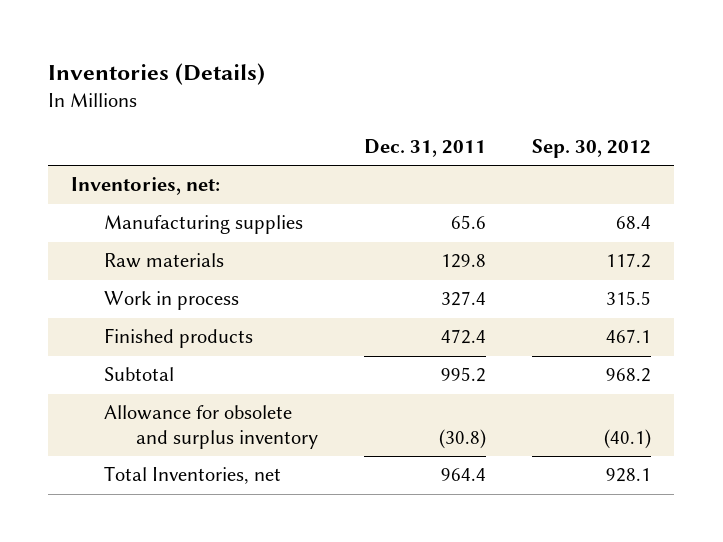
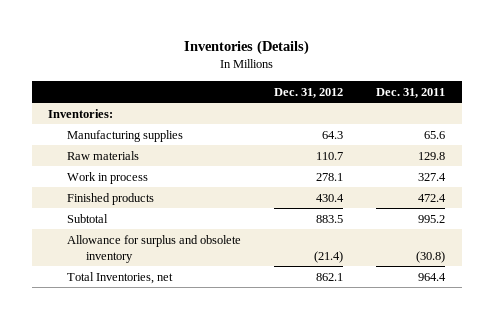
- | Dec. 31, 2011 | Sep. 30, 2012
+ | Dec. 31, 2012 | Dec. 31, 2011
- Inventories, net:
+ Inventories:
- Allowance for obsolete and surplus inventory | (30.8) | (40.1)
+ Allowance for surplus and obsolete inventory | (21.4) | (30.8)

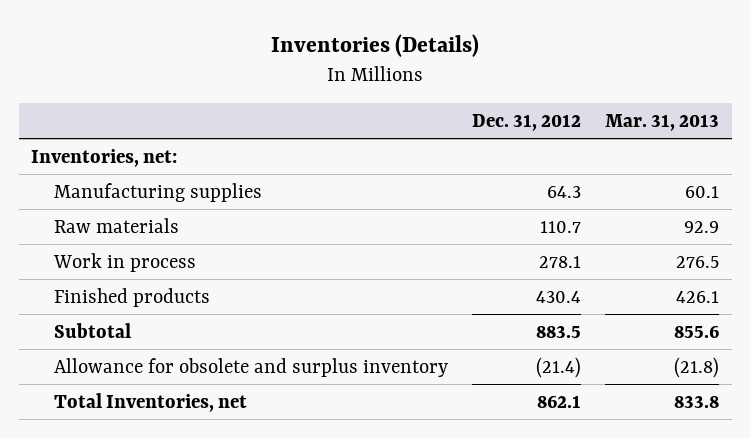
- | Dec. 31, 2012 | Dec. 31, 2011
+ | Dec. 31, 2012 | Mar. 31, 2013
- Inventories:
+ Inventories, net:
- Allowance for surplus and obsolete inventory | (21.4) | (30.8)
+ Allowance for obsolete and surplus inventory | (21.4) | (21.8)

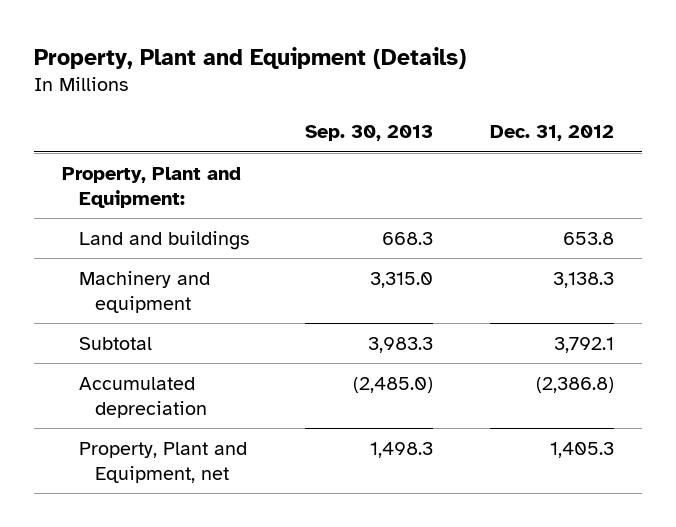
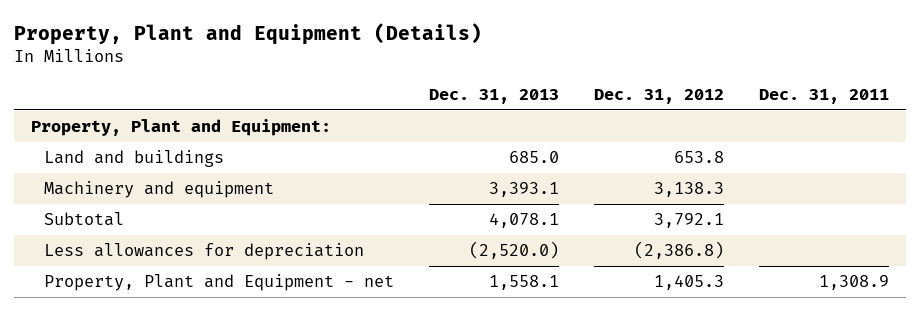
- | Sep. 30, 2013 | Dec. 31, 2012
+ | Dec. 31, 2013 | Dec. 31, 2012 | Dec. 31, 2011
- Accumulated depreciation | (2,485.0) | (2,386.8)
- Property, Plant and Equipment, net | 1,498.3 | 1,405.3
+ Less allowances for depreciation | (2,520.0) | (2,386.8) |
+ Property, Plant and Equipment - net | 1,558.1 | 1,405.3 | 1,308.9

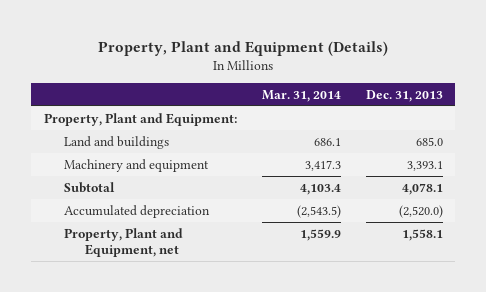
- | Dec. 31, 2013 | Dec. 31, 2012 | Dec. 31, 2011
+ | Mar. 31, 2014 | Dec. 31, 2013
- Less allowances for depreciation | (2,520.0) | (2,386.8) |
- Property, Plant and Equipment - net | 1,558.1 | 1,405.3 | 1,308.9
+ Accumulated depreciation | (2,543.5) | (2,520.0)
+ Property, Plant and Equipment, net | 1,559.9 | 1,558.1

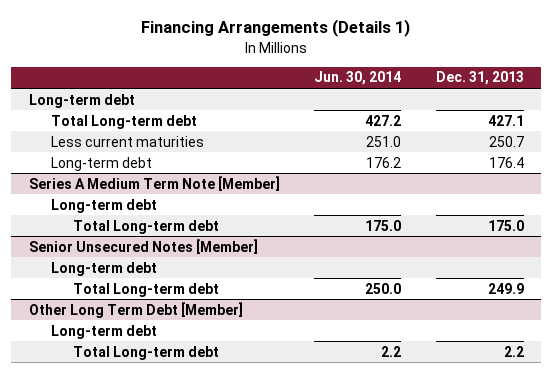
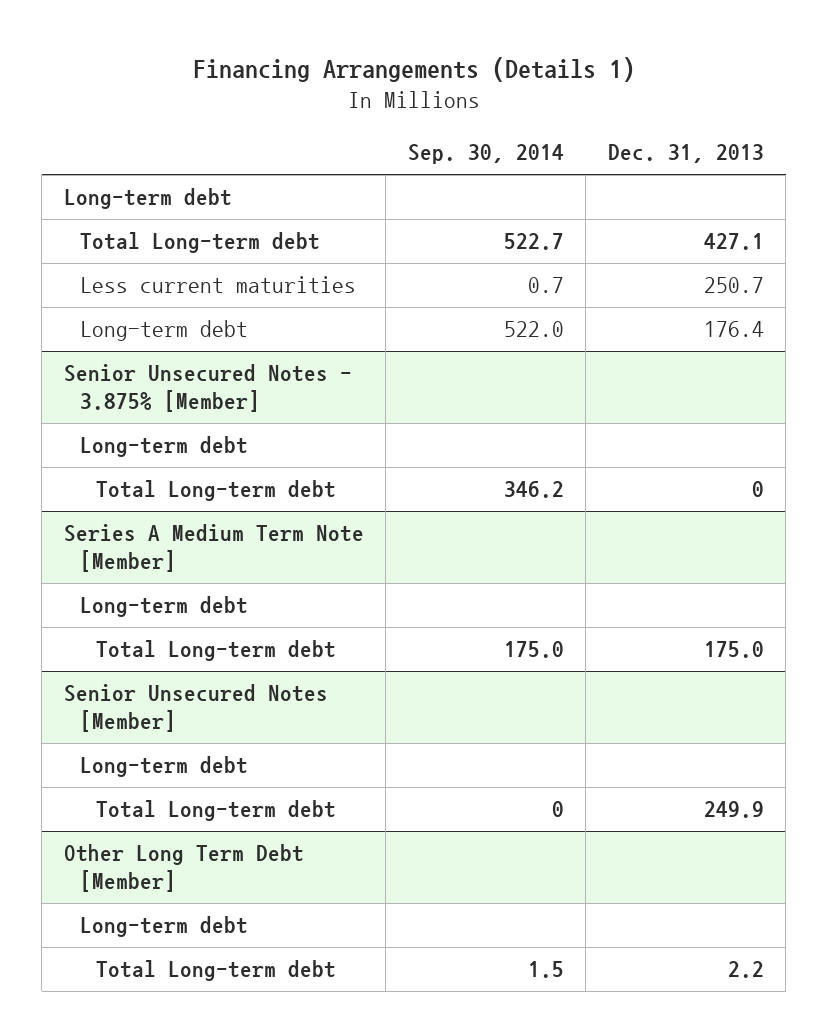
- | Jun. 30, 2014 | Dec. 31, 2013
+ | Sep. 30, 2014 | Dec. 31, 2013
+ Senior Unsecured Notes - 3.875% [Member]
+ Long-term debt
+ Total Long-term debt | 346.2 | 0

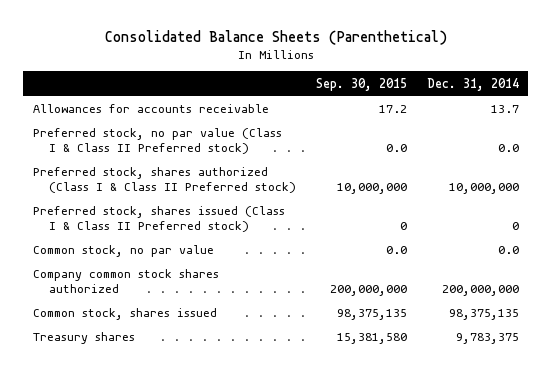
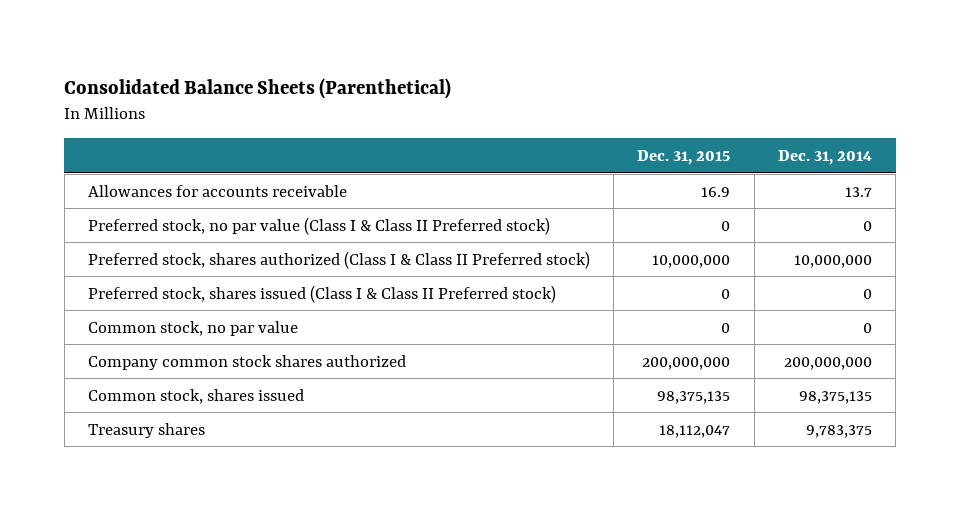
- | Sep. 30, 2015 | Dec. 31, 2014
+ | Dec. 31, 2015 | Dec. 31, 2014
- Preferred stock, no par value (Class I & Class II Preferred stock) | 0.0 | 0.0
+ Preferred stock, no par value (Class I & Class II Preferred stock) | 0 | 0
- Common stock, no par value | 0.0 | 0.0
+ Common stock, no par value | 0 | 0

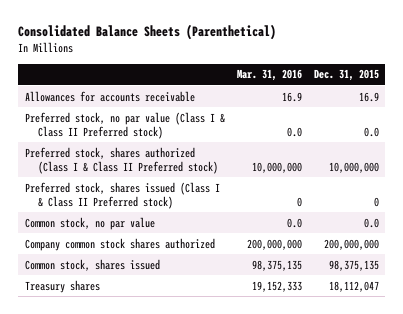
- | Dec. 31, 2015 | Dec. 31, 2014
+ | Mar. 31, 2016 | Dec. 31, 2015
- Preferred stock, no par value (Class I & Class II Preferred stock) | 0 | 0
+ Preferred stock, no par value (Class I & Class II Preferred stock) | 0.0 | 0.0
- Common stock, no par value | 0 | 0
+ Common stock, no par value | 0.0 | 0.0

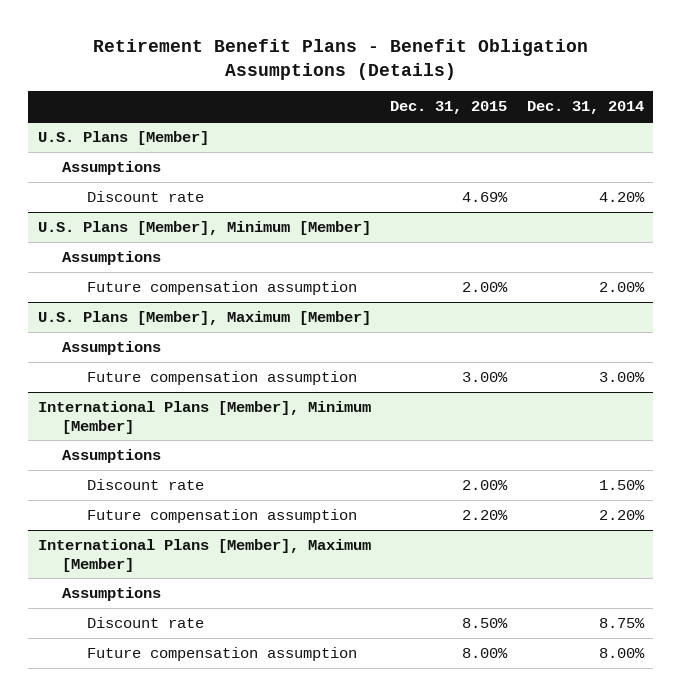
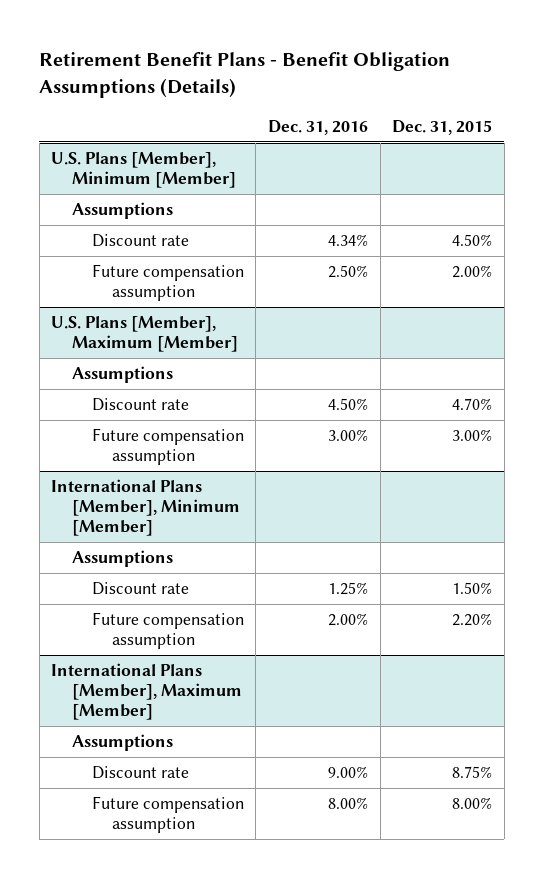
- | Dec. 31, 2015 | Dec. 31, 2014
+ | Dec. 31, 2016 | Dec. 31, 2015
- U.S. Plans [Member]
- Assumptions
- Discount rate | 4.69% | 4.20%
@ U.S. Plans [Member], Minimum [Member]
+ Discount rate | 4.34% | 4.50%
@ U.S. Plans [Member], Maximum [Member]
+ Discount rate | 4.50% | 4.70%
@ International Plans [Member], Minimum [Member]
- Discount rate | 2.00% | 1.50%
+ Discount rate | 1.25% | 1.50%
@ International Plans [Member], Maximum [Member]
- Discount rate | 8.50% | 8.75%
+ Discount rate | 9.00% | 8.75%

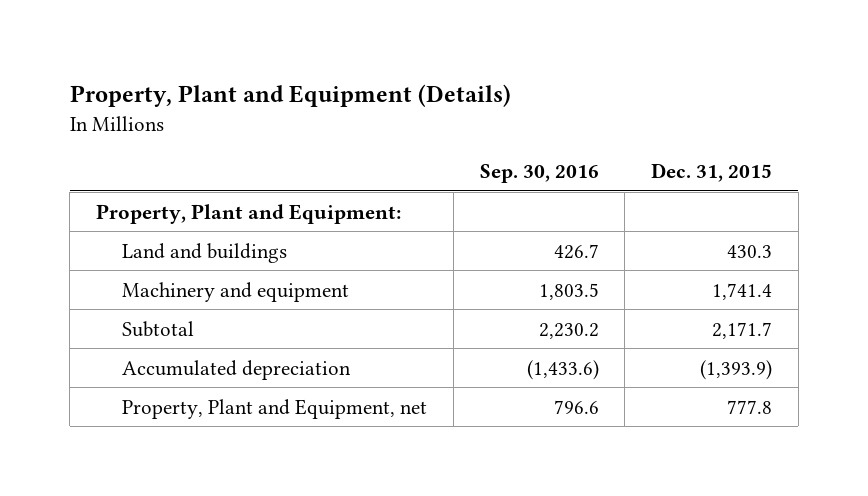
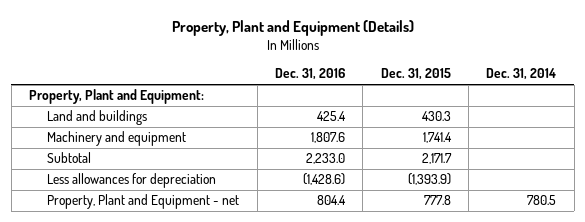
- | Sep. 30, 2016 | Dec. 31, 2015
+ | Dec. 31, 2016 | Dec. 31, 2015 | Dec. 31, 2014
- Accumulated depreciation | (1,433.6) | (1,393.9)
- Property, Plant and Equipment, net | 796.6 | 777.8
+ Less allowances for depreciation | (1,428.6) | (1,393.9) |
+ Property, Plant and Equipment - net | 804.4 | 777.8 | 780.5

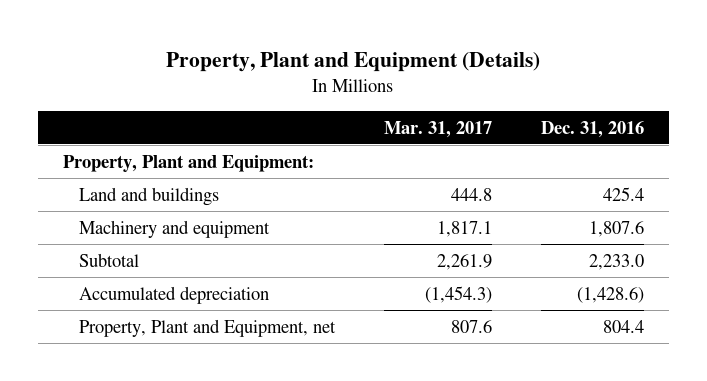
- | Dec. 31, 2016 | Dec. 31, 2015 | Dec. 31, 2014
+ | Mar. 31, 2017 | Dec. 31, 2016
- Less allowances for depreciation | (1,428.6) | (1,393.9) |
- Property, Plant and Equipment - net | 804.4 | 777.8 | 780.5
+ Accumulated depreciation | (1,454.3) | (1,428.6)
+ Property, Plant and Equipment, net | 807.6 | 804.4

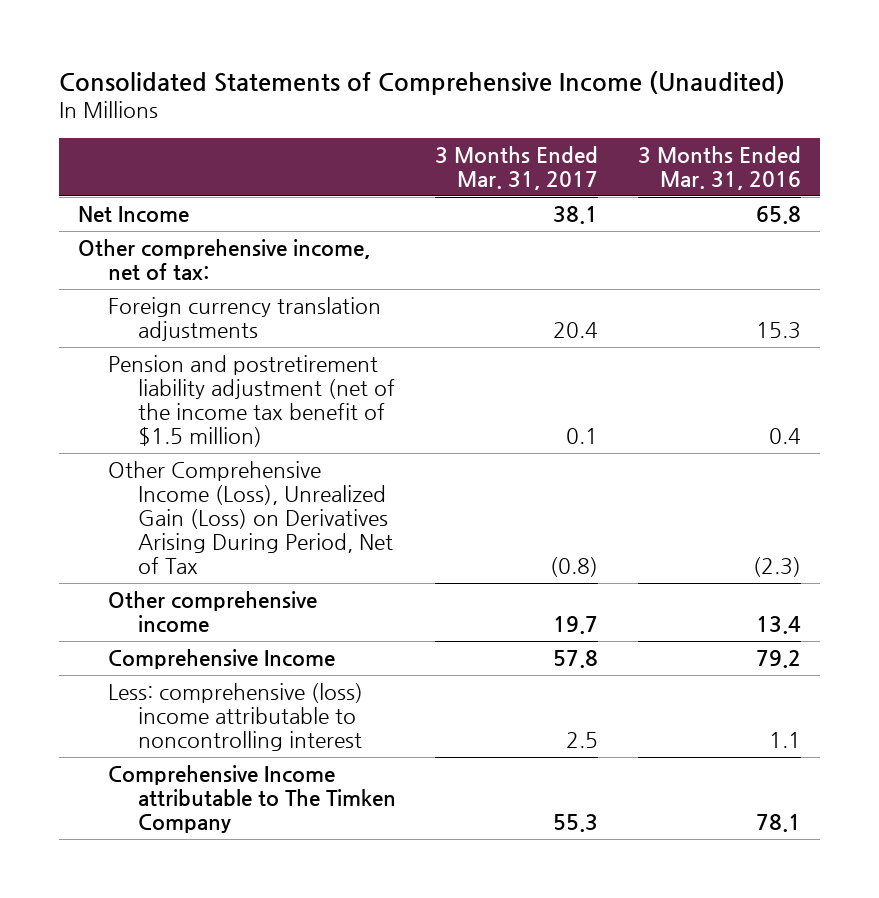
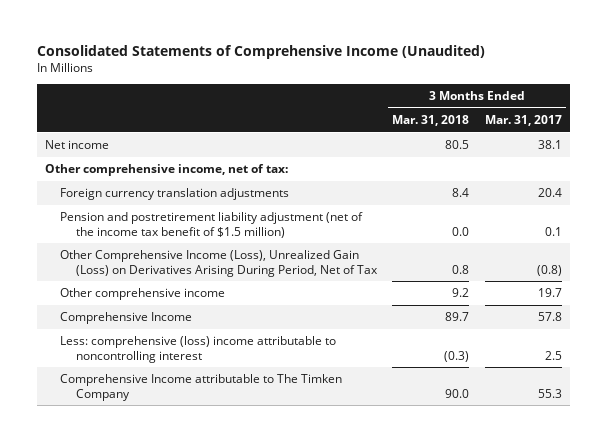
- | 3 Months Ended Mar. 31, 2017 | 3 Months Ended Mar. 31, 2016
+ | 3 Months Ended Mar. 31, 2018 | 3 Months Ended Mar. 31, 2017
- Net Income | 38.1 | 65.8
+ Net income | 80.5 | 38.1

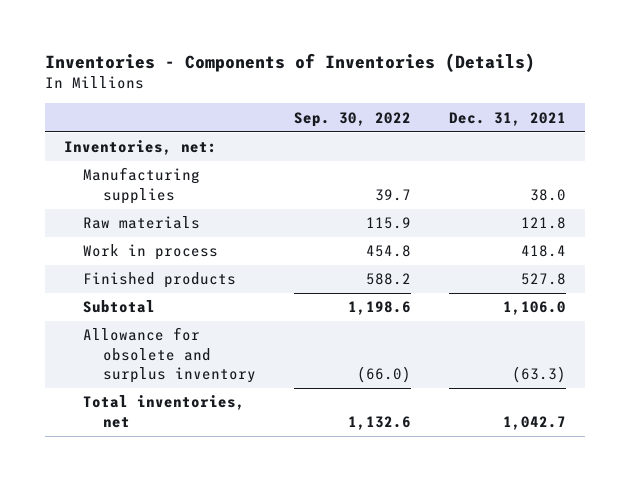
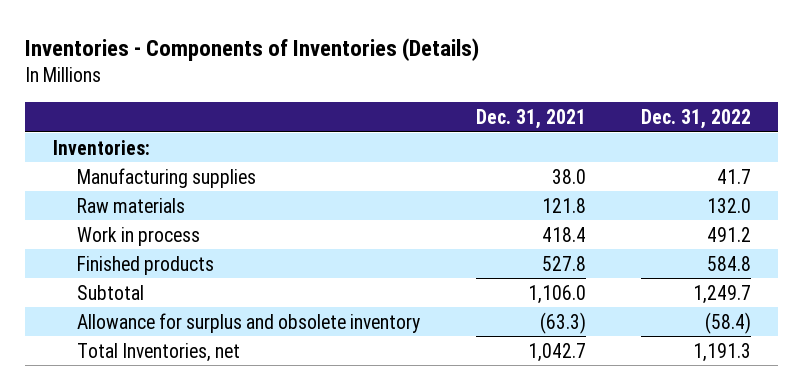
- | Sep. 30, 2022 | Dec. 31, 2021
+ | Dec. 31, 2021 | Dec. 31, 2022
- Inventories, net:
+ Inventories:
- Allowance for obsolete and surplus inventory | (66.0) | (63.3)
- Total inventories, net | 1,132.6 | 1,042.7
+ Allowance for surplus and obsolete inventory | (63.3) | (58.4)
+ Total Inventories, net | 1,042.7 | 1,191.3

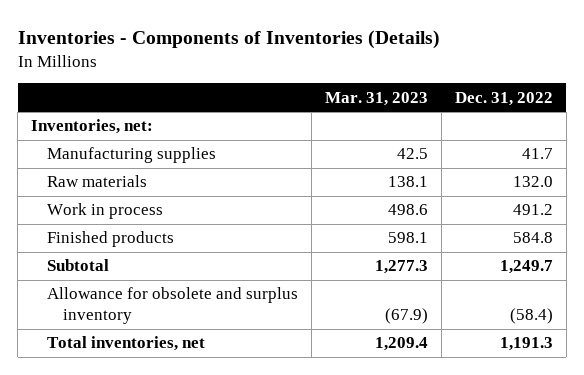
- | Dec. 31, 2021 | Dec. 31, 2022
+ | Mar. 31, 2023 | Dec. 31, 2022
- Inventories:
+ Inventories, net:
- Allowance for surplus and obsolete inventory | (63.3) | (58.4)
- Total Inventories, net | 1,042.7 | 1,191.3
+ Allowance for obsolete and surplus inventory | (67.9) | (58.4)
+ Total inventories, net | 1,209.4 | 1,191.3

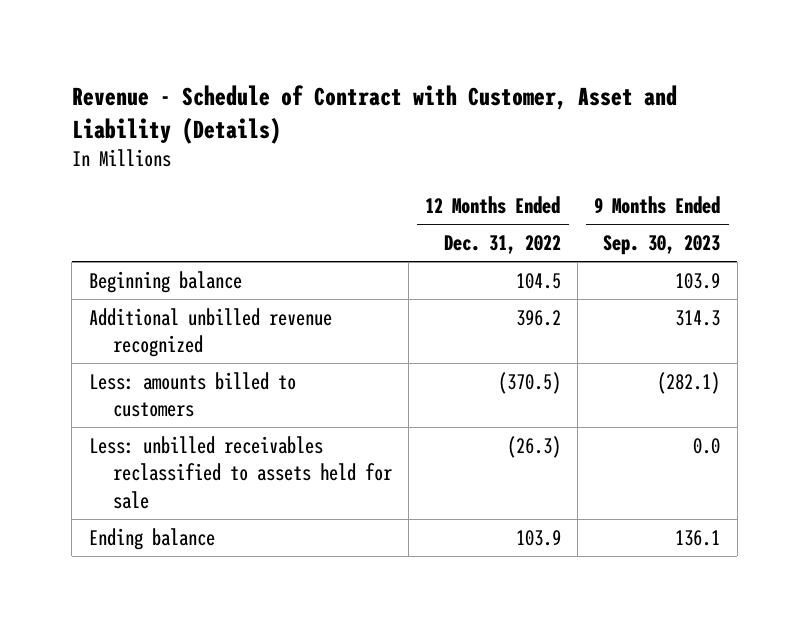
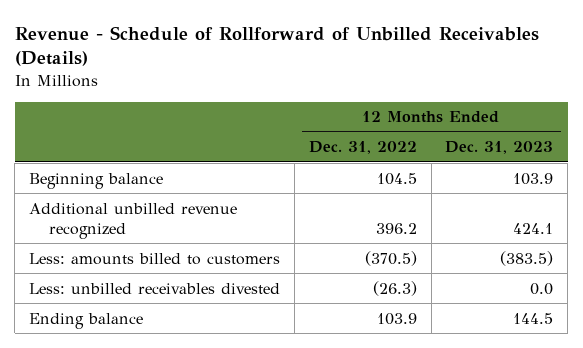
- Revenue - Schedule of Contract with Customer, Asset and Liability (Details)
+ Revenue - Schedule of Rollforward of Unbilled Receivables (Details)
- | 12 Months Ended Dec. 31, 2022 | 9 Months Ended Sep. 30, 2023
+ | 12 Months Ended Dec. 31, 2022 | 12 Months Ended Dec. 31, 2023
- Less: unbilled receivables reclassified to assets held for sale | (26.3) | 0.0
+ Less: unbilled receivables divested | (26.3) | 0.0

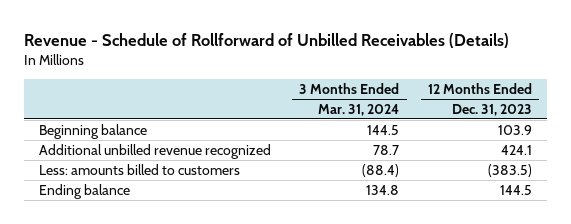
- | 12 Months Ended Dec. 31, 2022 | 12 Months Ended Dec. 31, 2023
+ | 3 Months Ended Mar. 31, 2024 | 12 Months Ended Dec. 31, 2023
- Less: unbilled receivables divested | (26.3) | 0.0

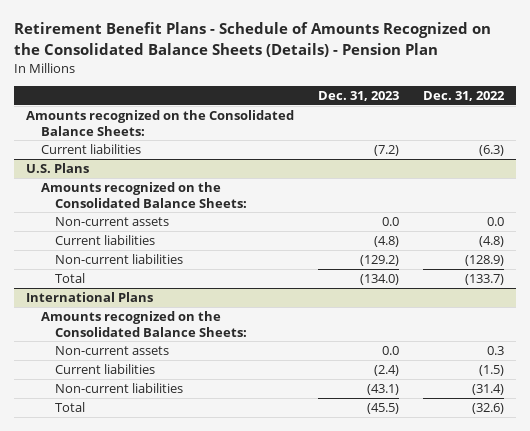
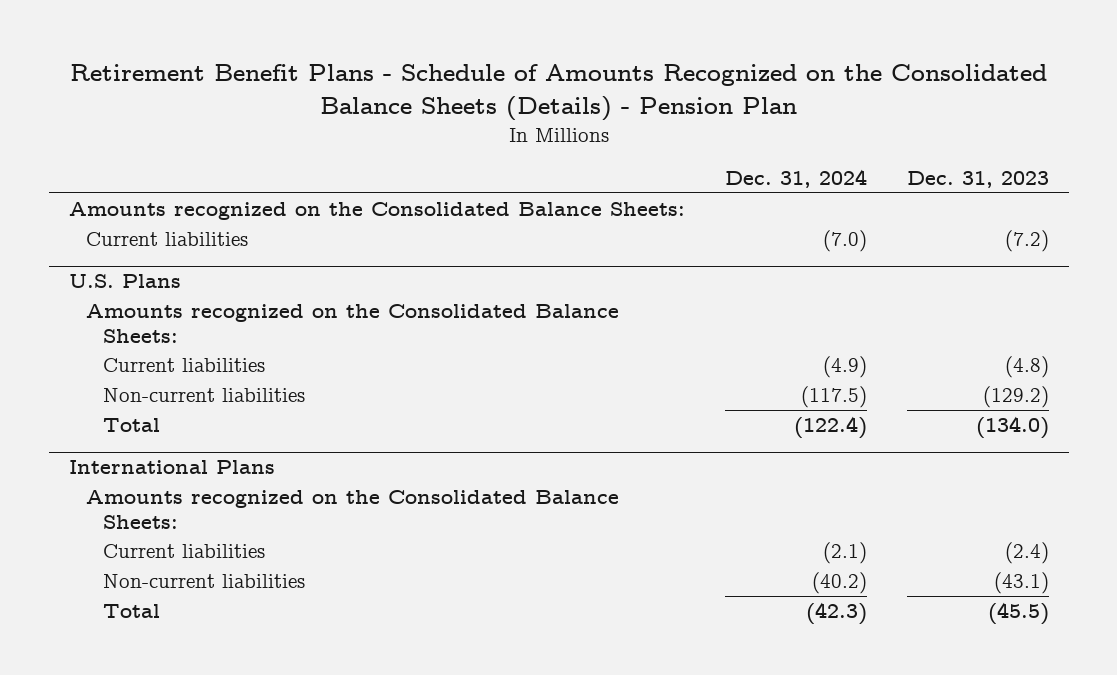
- | Dec. 31, 2023 | Dec. 31, 2022
+ | Dec. 31, 2024 | Dec. 31, 2023
@ U.S. Plans
- Non-current assets | 0.0 | 0.0
@ International Plans
- Non-current assets | 0.0 | 0.3

